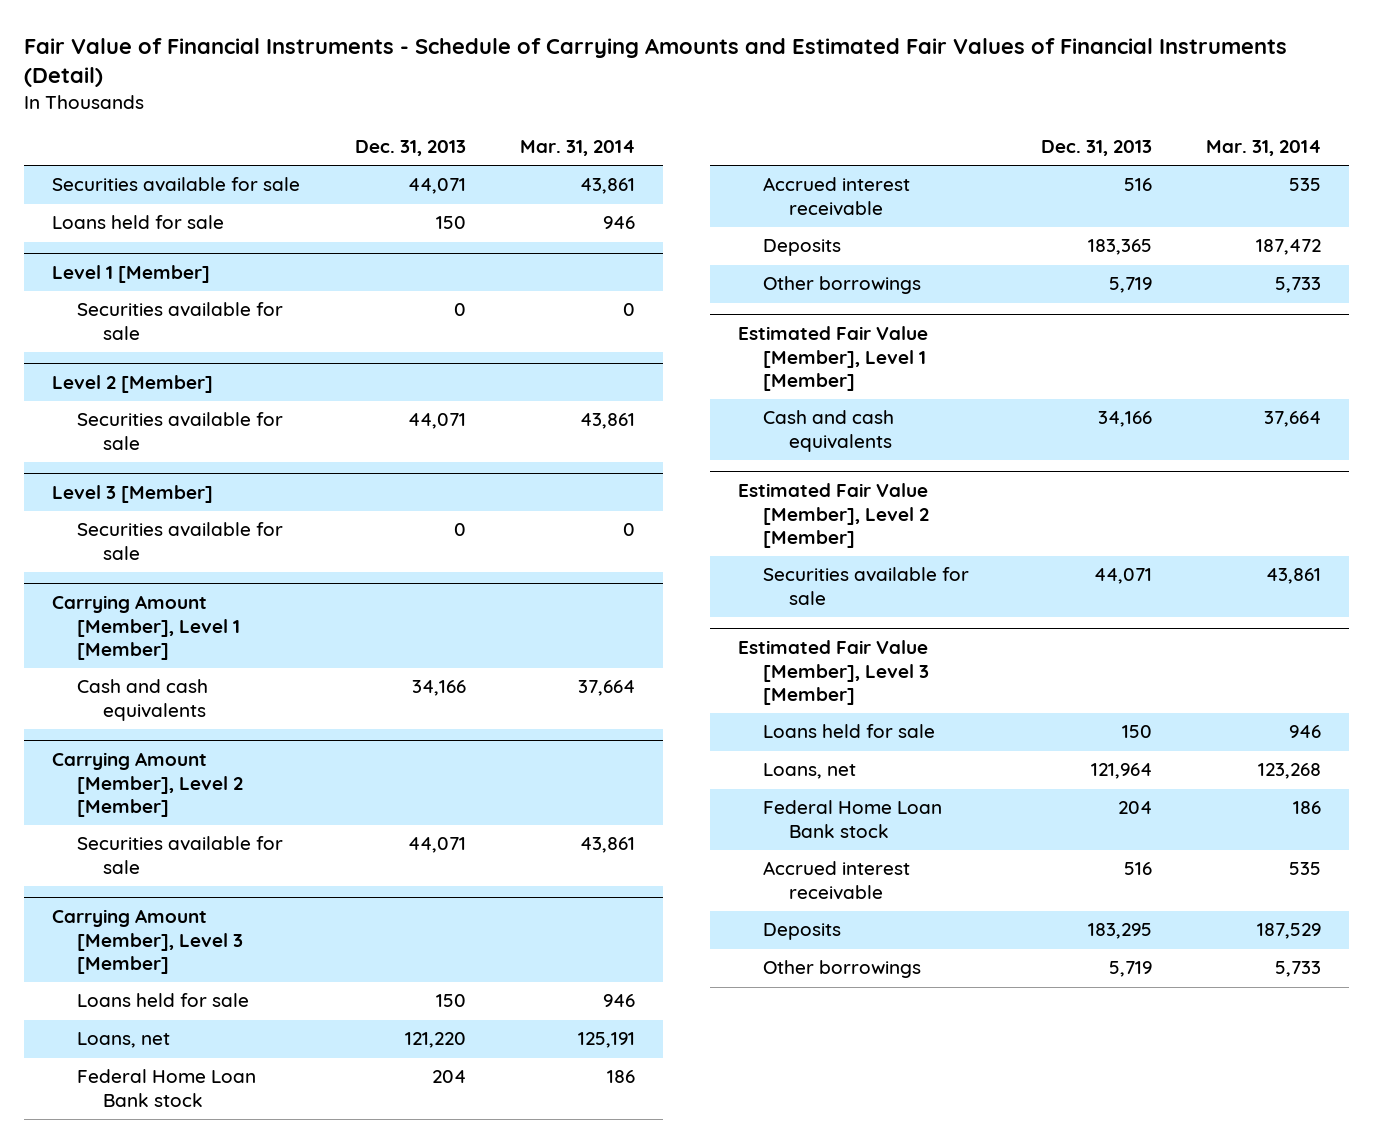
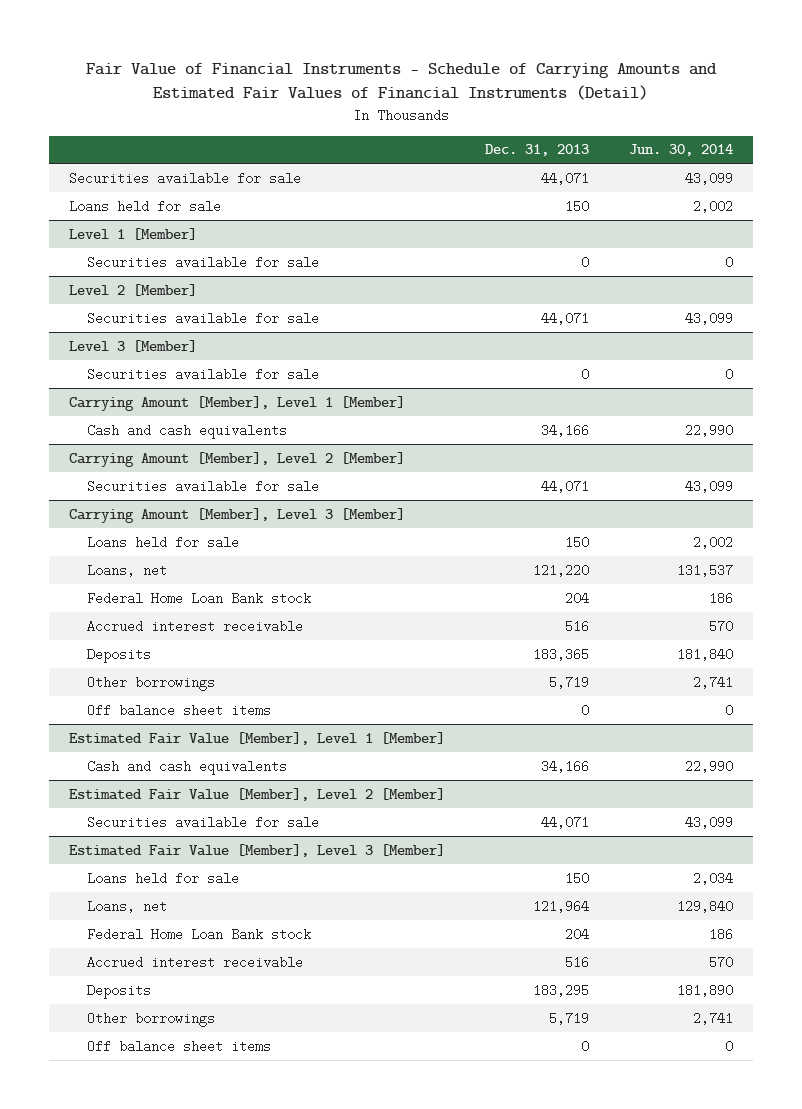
- | Dec. 31, 2013 | Mar. 31, 2014
+ | Dec. 31, 2013 | Jun. 30, 2014
@ Carrying Amount [Member], Level 3 [Member]
+ Off balance sheet items | 0 | 0
@ Estimated Fair Value [Member], Level 3 [Member]
+ Off balance sheet items | 0 | 0

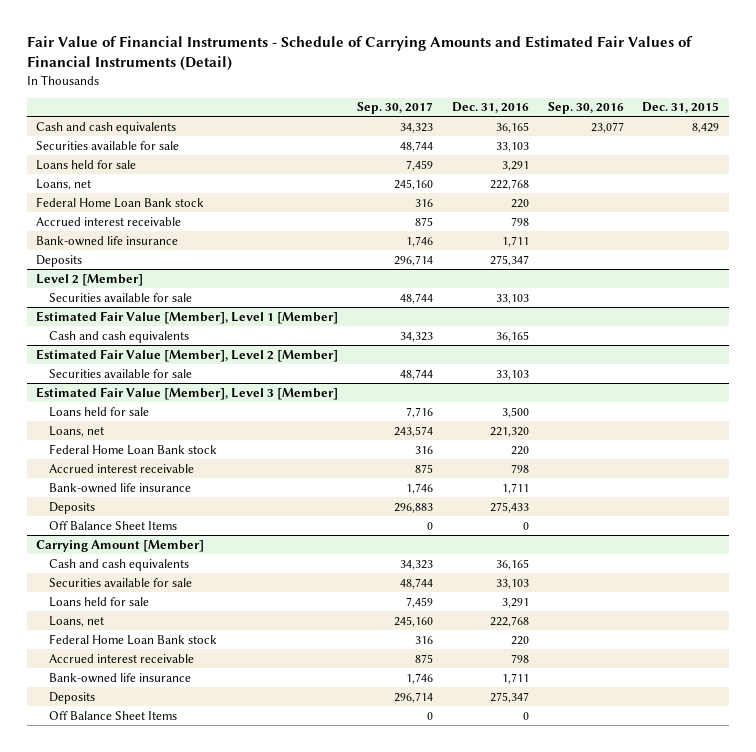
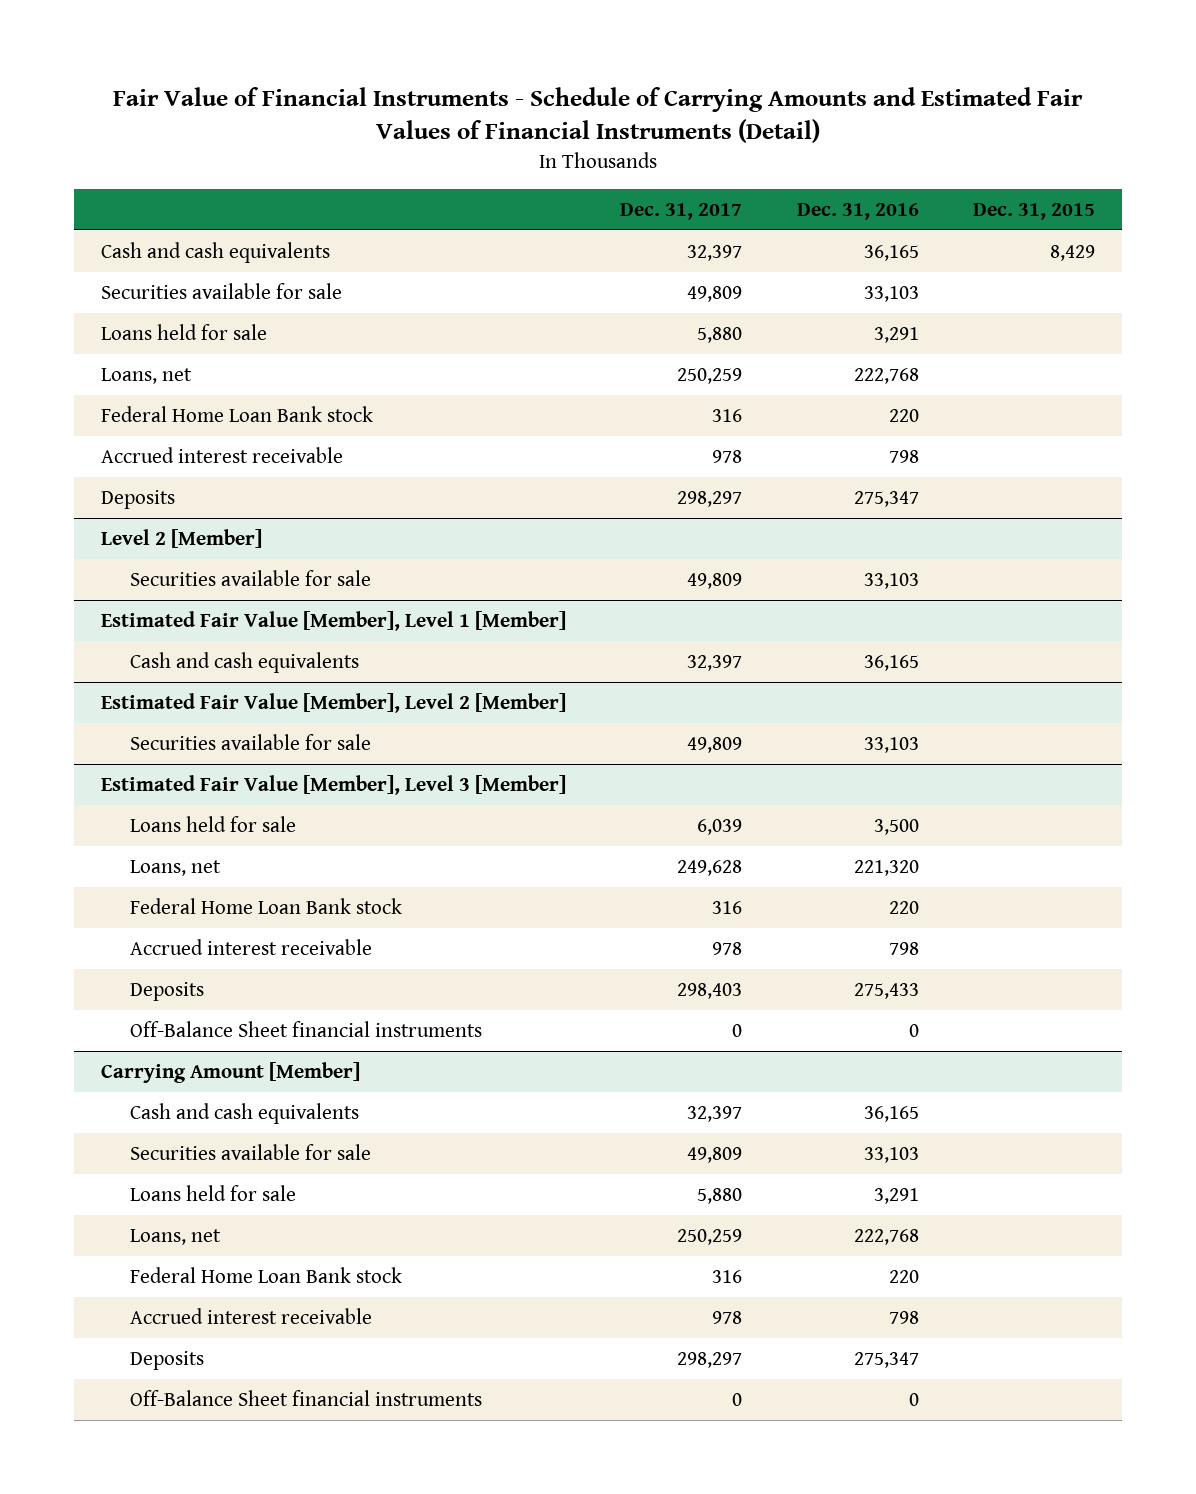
- | Sep. 30, 2017 | Dec. 31, 2016 | Sep. 30, 2016 | Dec. 31, 2015
+ | Dec. 31, 2017 | Dec. 31, 2016 | Dec. 31, 2015
- Bank-owned life insurance | 1,746 | 1,711 | |
@ Estimated Fair Value [Member], Level 3 [Member]
- Bank-owned life insurance | 1,746 | 1,711 | |
- Off Balance Sheet Items | 0 | 0 | |
+ Off-Balance Sheet financial instruments | 0 | 0 |
@ Carrying Amount [Member]
- Bank-owned life insurance | 1,746 | 1,711 | |
- Off Balance Sheet Items | 0 | 0 | |
+ Off-Balance Sheet financial instruments | 0 | 0 |

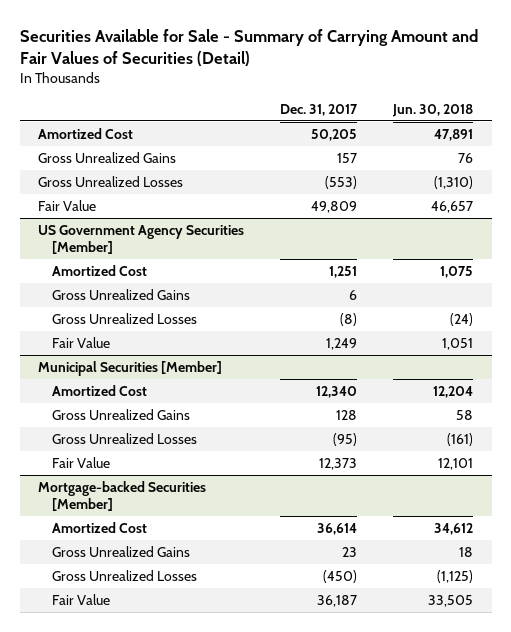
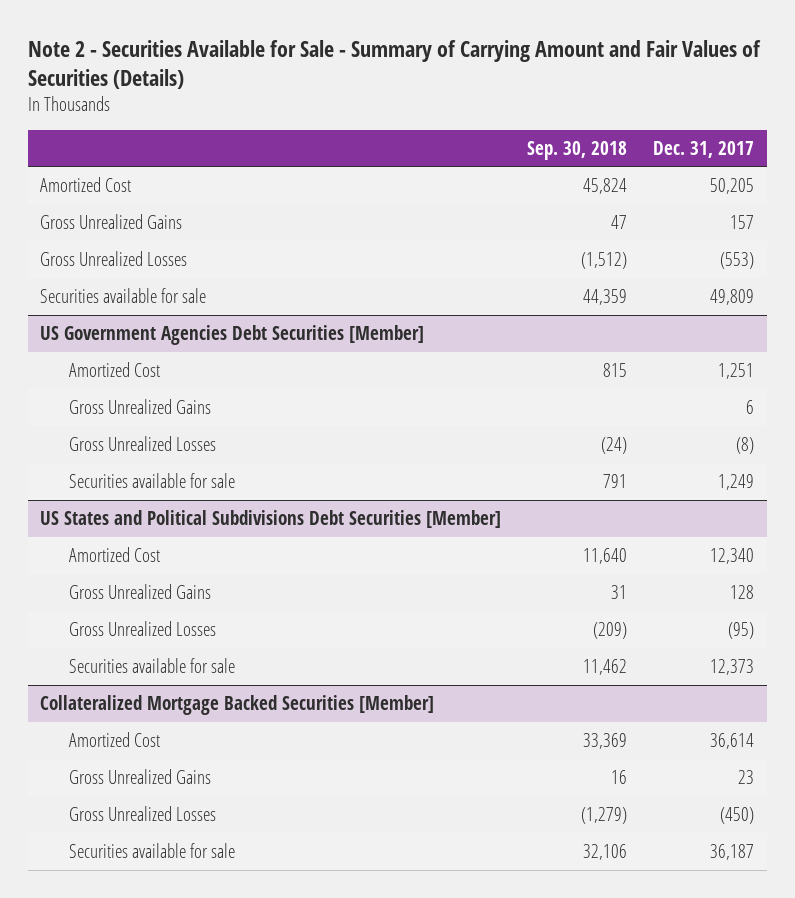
- Securities Available for Sale - Summary of Carrying Amount and Fair Values of Securities (Detail)
+ Note 2 - Securities Available for Sale - Summary of Carrying Amount and Fair Values of Securities (Details)
- | Dec. 31, 2017 | Jun. 30, 2018
+ | Sep. 30, 2018 | Dec. 31, 2017
- Fair Value | 49,809 | 46,657
- US Government Agency Securities [Member]
+ Securities available for sale | 44,359 | 49,809
+ US Government Agencies Debt Securities [Member]
- Fair Value | 1,249 | 1,051
- Municipal Securities [Member]
+ Securities available for sale | 791 | 1,249
+ US States and Political Subdivisions Debt Securities [Member]
- Fair Value | 12,373 | 12,101
- Mortgage-backed Securities [Member]
+ Securities available for sale | 11,462 | 12,373
+ Collateralized Mortgage Backed Securities [Member]
- Fair Value | 36,187 | 33,505
+ Securities available for sale | 32,106 | 36,187

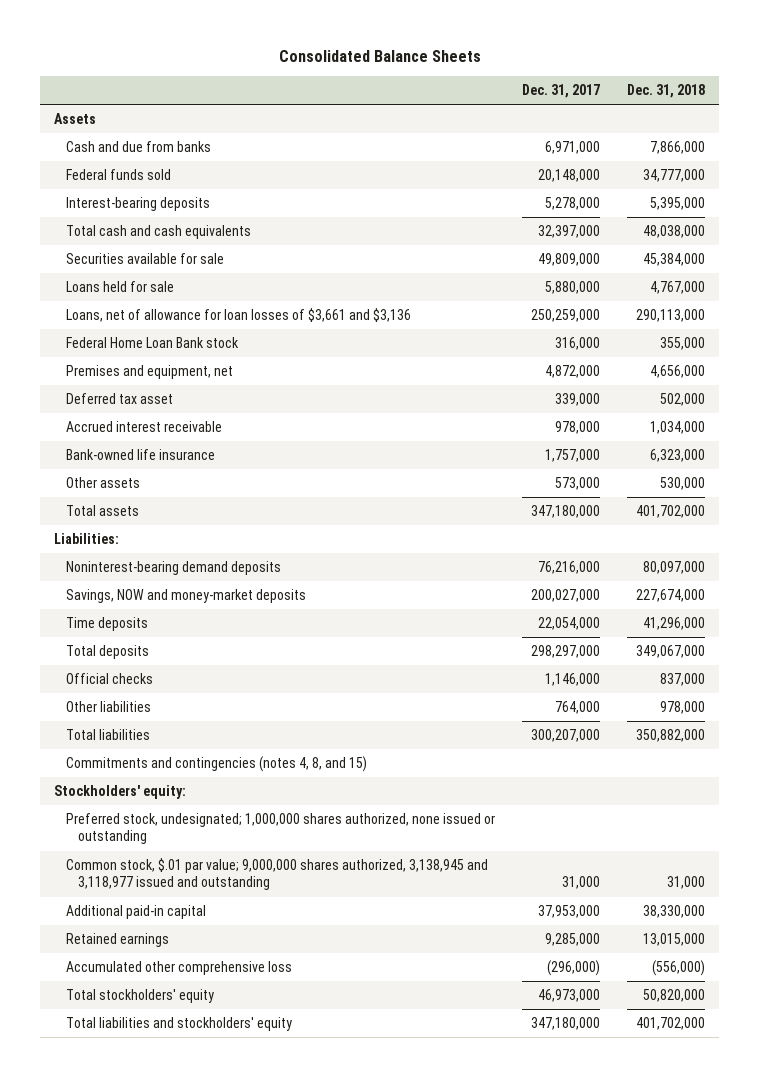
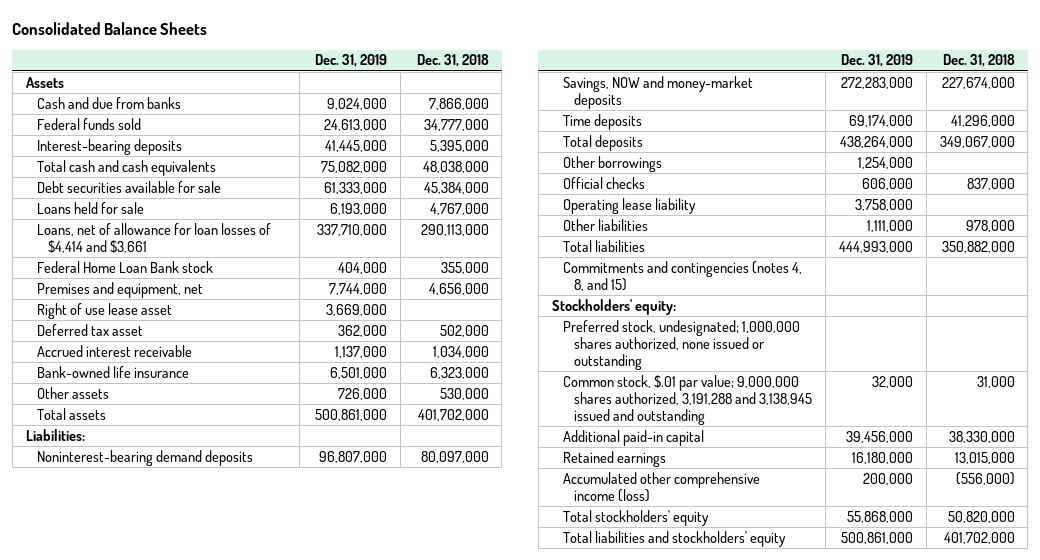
- | Dec. 31, 2017 | Dec. 31, 2018
+ | Dec. 31, 2019 | Dec. 31, 2018
- Securities available for sale | 49,809,000 | 45,384,000
+ Debt securities available for sale | 61,333,000 | 45,384,000
- Loans, net of allowance for loan losses of $3,661 and $3,136 | 250,259,000 | 290,113,000
+ Loans, net of allowance for loan losses of $4,414 and $3,661 | 337,710,000 | 290,113,000
+ Right of use lease asset | 3,669,000 |
+ Other borrowings | 1,254,000 |
+ Operating lease liability | 3,758,000 |
- Common stock, $.01 par value; 9,000,000 shares authorized, 3,138,945 and 3,118,977 issued and outstanding | 31,000 | 31,000
+ Common stock, $.01 par value; 9,000,000 shares authorized, 3,191,288 and 3,138,945 issued and outstanding | 32,000 | 31,000
- Accumulated other comprehensive loss | (296,000) | (556,000)
+ Accumulated other comprehensive income (loss) | 200,000 | (556,000)

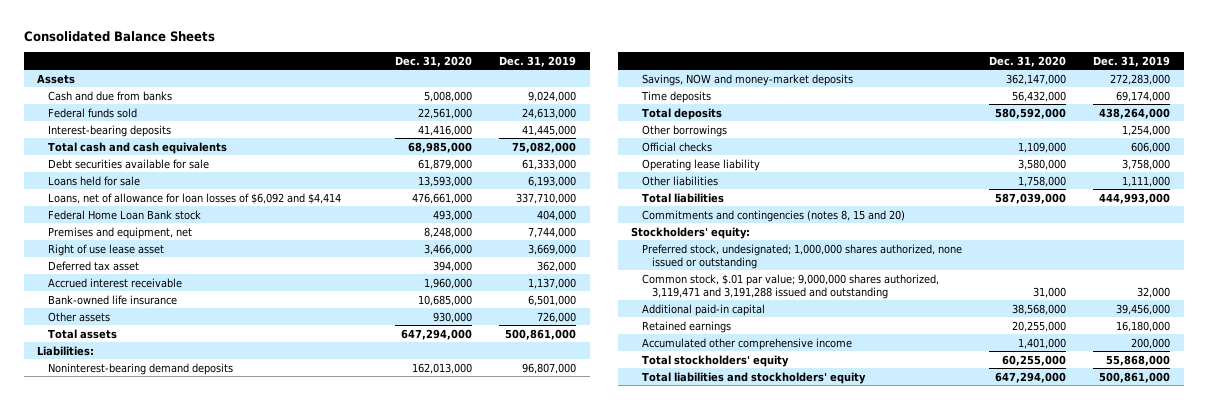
- | Dec. 31, 2019 | Dec. 31, 2018
+ | Dec. 31, 2020 | Dec. 31, 2019
- Loans, net of allowance for loan losses of $4,414 and $3,661 | 337,710,000 | 290,113,000
+ Loans, net of allowance for loan losses of $6,092 and $4,414 | 476,661,000 | 337,710,000
- Commitments and contingencies (notes 4, 8, and 15)
+ Commitments and contingencies (notes 8, 15 and 20)
- Common stock, $.01 par value; 9,000,000 shares authorized, 3,191,288 and 3,138,945 issued and outstanding | 32,000 | 31,000
+ Common stock, $.01 par value; 9,000,000 shares authorized, 3,119,471 and 3,191,288 issued and outstanding | 31,000 | 32,000
- Accumulated other comprehensive income (loss) | 200,000 | (556,000)
+ Accumulated other comprehensive income | 1,401,000 | 200,000

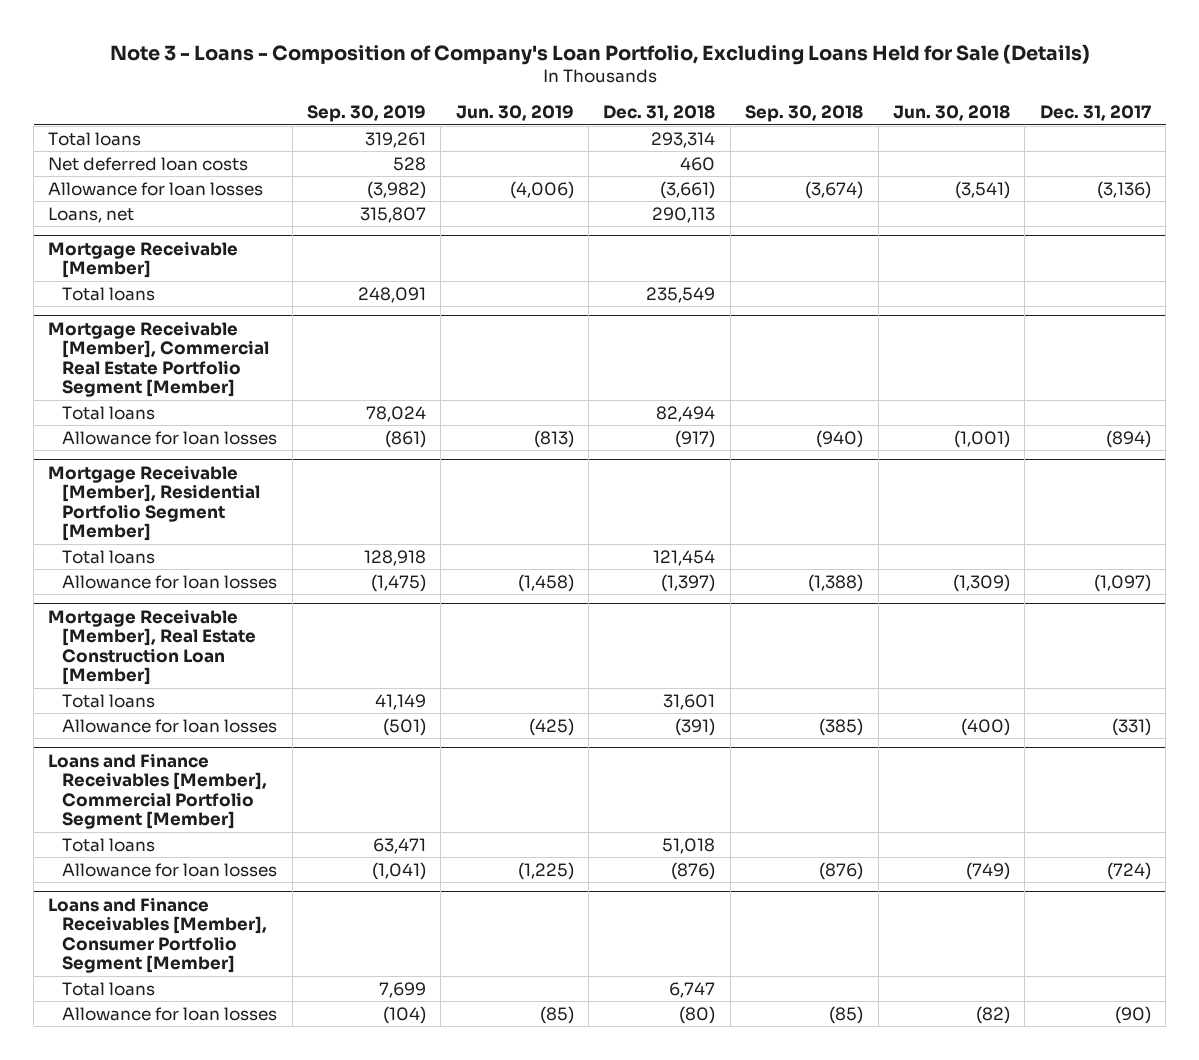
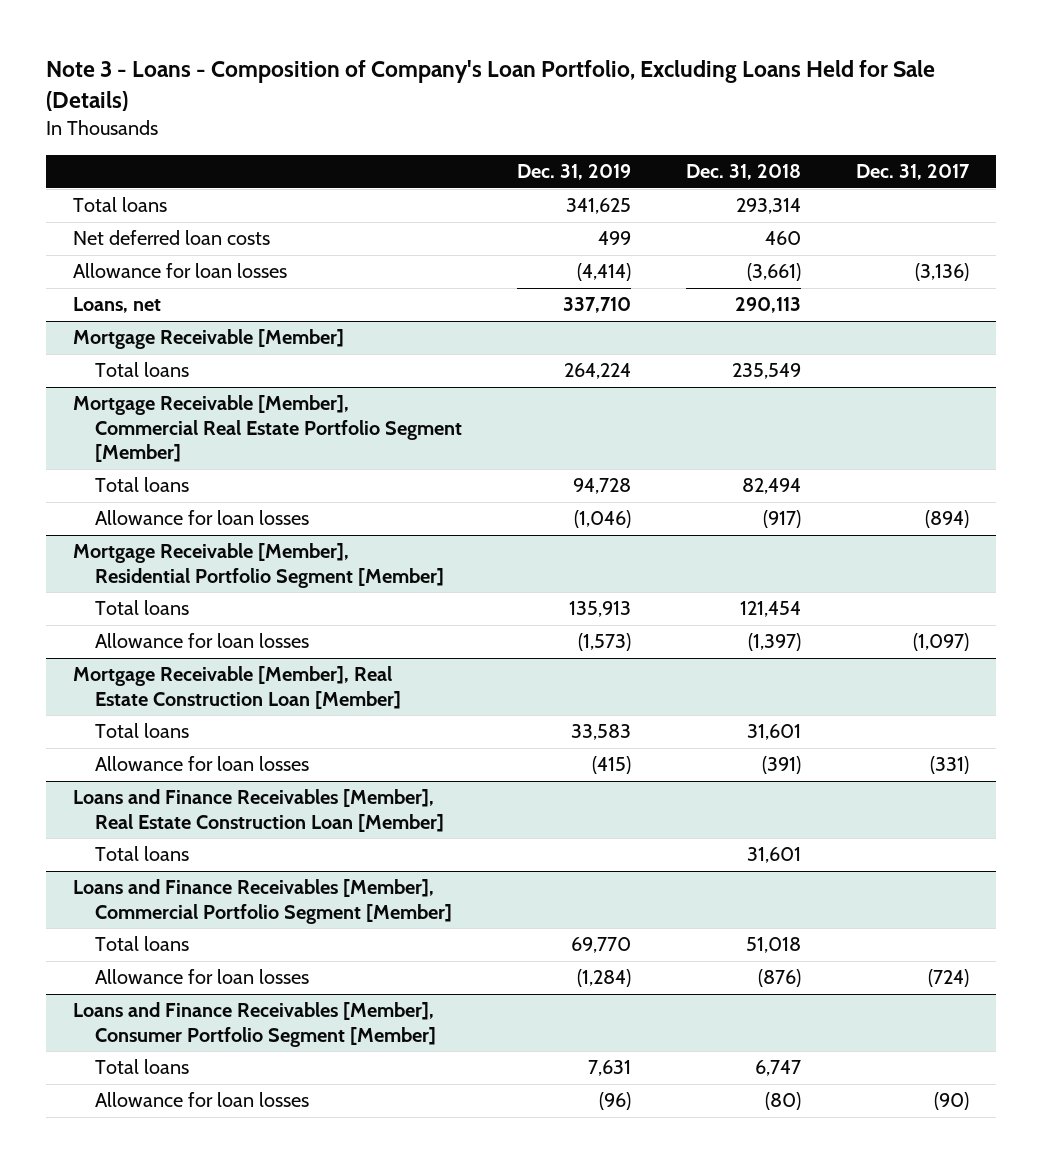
- | Sep. 30, 2019 | Jun. 30, 2019 | Dec. 31, 2018 | Sep. 30, 2018 | Jun. 30, 2018 | Dec. 31, 2017
+ | Dec. 31, 2019 | Dec. 31, 2018 | Dec. 31, 2017
+ Loans and Finance Receivables [Member], Real Estate Construction Loan [Member]
+ Total loans | | 31,601 |

